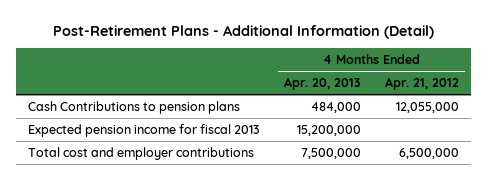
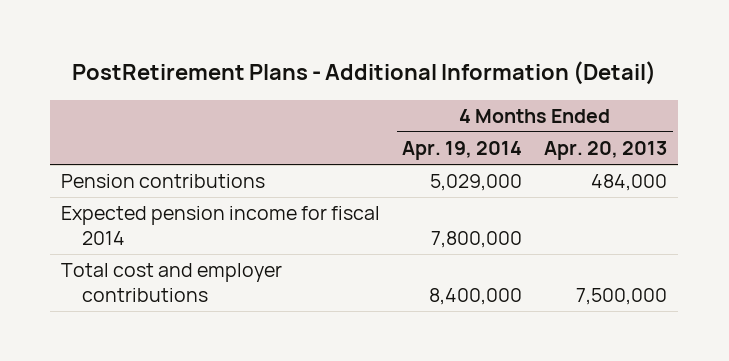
- Post-Retirement Plans - Additional Information (Detail)
+ PostRetirement Plans - Additional Information (Detail)
- | 4 Months Ended Apr. 20, 2013 | 4 Months Ended Apr. 21, 2012
+ | 4 Months Ended Apr. 19, 2014 | 4 Months Ended Apr. 20, 2013
- Cash Contributions to pension plans | 484,000 | 12,055,000
- Expected pension income for fiscal 2013 | 15,200,000 |
+ Pension contributions | 5,029,000 | 484,000
+ Expected pension income for fiscal 2014 | 7,800,000 |

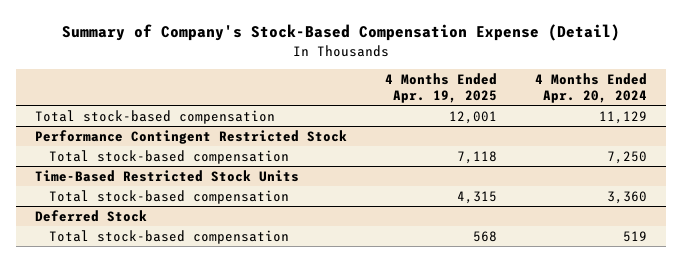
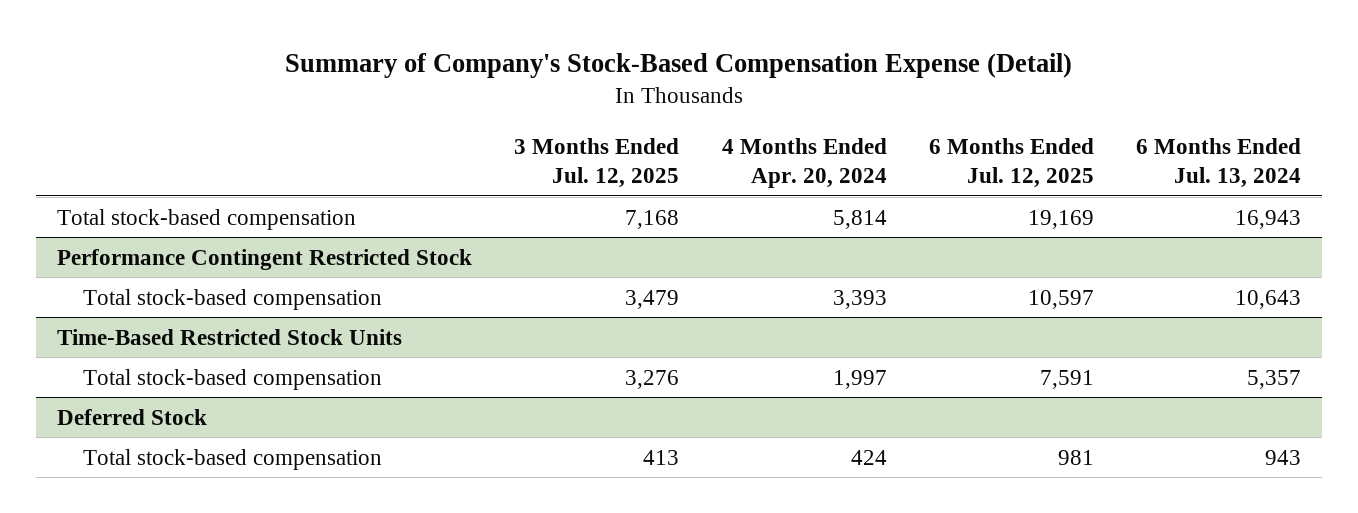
- | 4 Months Ended Apr. 19, 2025 | 4 Months Ended Apr. 20, 2024
+ | 3 Months Ended Jul. 12, 2025 | 4 Months Ended Apr. 20, 2024 | 6 Months Ended Jul. 12, 2025 | 6 Months Ended Jul. 13, 2024
- Total stock-based compensation | 12,001 | 11,129
+ Total stock-based compensation | 7,168 | 5,814 | 19,169 | 16,943
@ Performance Contingent Restricted Stock
- Total stock-based compensation | 7,118 | 7,250
+ Total stock-based compensation | 3,479 | 3,393 | 10,597 | 10,643
@ Time-Based Restricted Stock Units
- Total stock-based compensation | 4,315 | 3,360
+ Total stock-based compensation | 3,276 | 1,997 | 7,591 | 5,357
@ Deferred Stock
- Total stock-based compensation | 568 | 519
+ Total stock-based compensation | 413 | 424 | 981 | 943

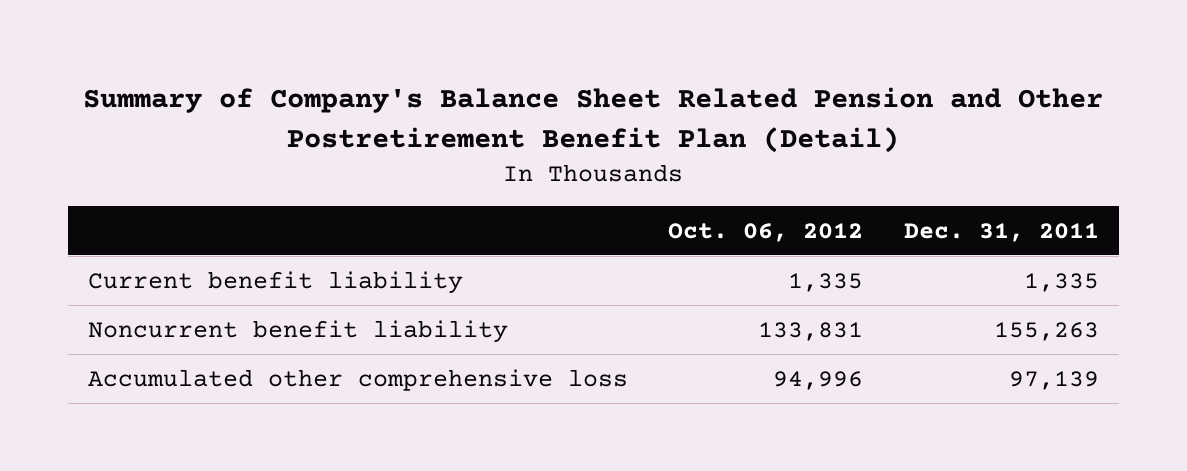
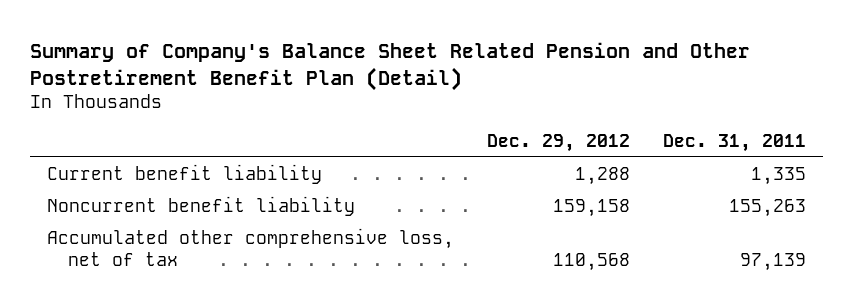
- | Oct. 06, 2012 | Dec. 31, 2011
+ | Dec. 29, 2012 | Dec. 31, 2011
- Accumulated other comprehensive loss | 94,996 | 97,139
+ Accumulated other comprehensive loss, net of tax | 110,568 | 97,139

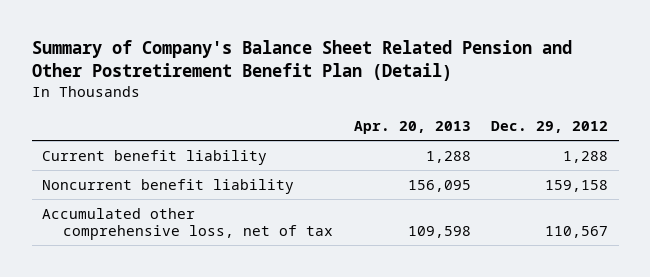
- | Dec. 29, 2012 | Dec. 31, 2011
+ | Apr. 20, 2013 | Dec. 29, 2012
- Accumulated other comprehensive loss, net of tax | 110,568 | 97,139
+ Accumulated other comprehensive loss, net of tax | 109,598 | 110,567

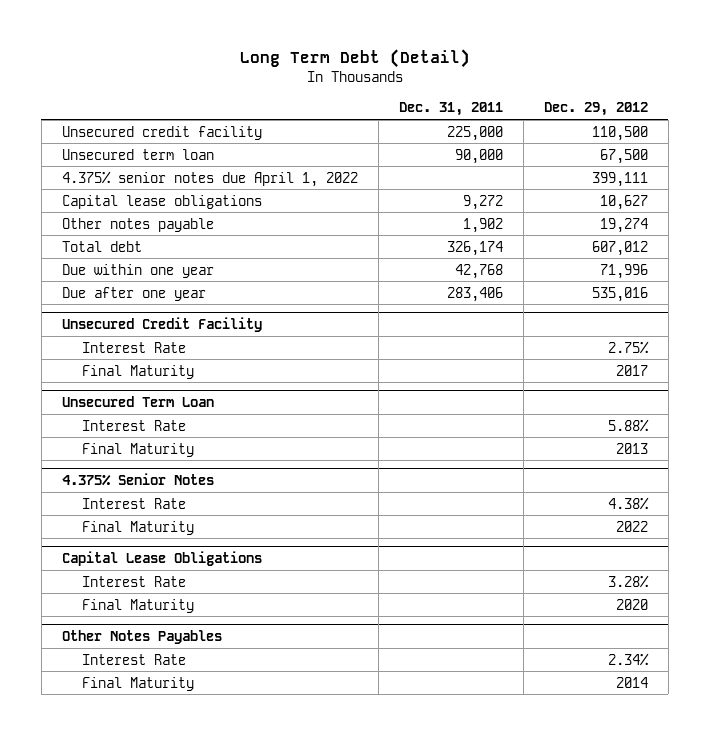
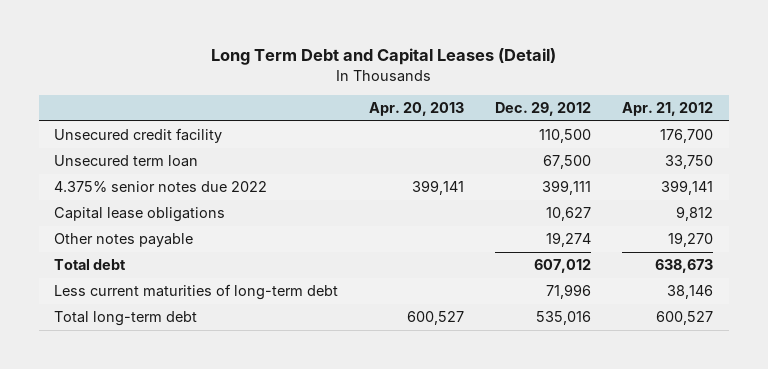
- Long Term Debt (Detail)
+ Long Term Debt and Capital Leases (Detail)
- | Dec. 31, 2011 | Dec. 29, 2012
+ | Apr. 20, 2013 | Dec. 29, 2012 | Apr. 21, 2012
- 4.375% senior notes due April 1, 2022 | | 399,111
+ 4.375% senior notes due 2022 | 399,141 | 399,111 | 399,141
- Due within one year | 42,768 | 71,996
- Due after one year | 283,406 | 535,016
- Unsecured Credit Facility
- Interest Rate | | 2.75%
- Final Maturity | | 2017
- Unsecured Term Loan
- Interest Rate | | 5.88%
- Final Maturity | | 2013
- 4.375% Senior Notes
- Interest Rate | | 4.38%
- Final Maturity | | 2022
- Capital Lease Obligations
- Interest Rate | | 3.28%
- Final Maturity | | 2020
- Other Notes Payables
- Interest Rate | | 2.34%
- Final Maturity | | 2014
+ Less current maturities of long-term debt | | 71,996 | 38,146
+ Total long-term debt | 600,527 | 535,016 | 600,527

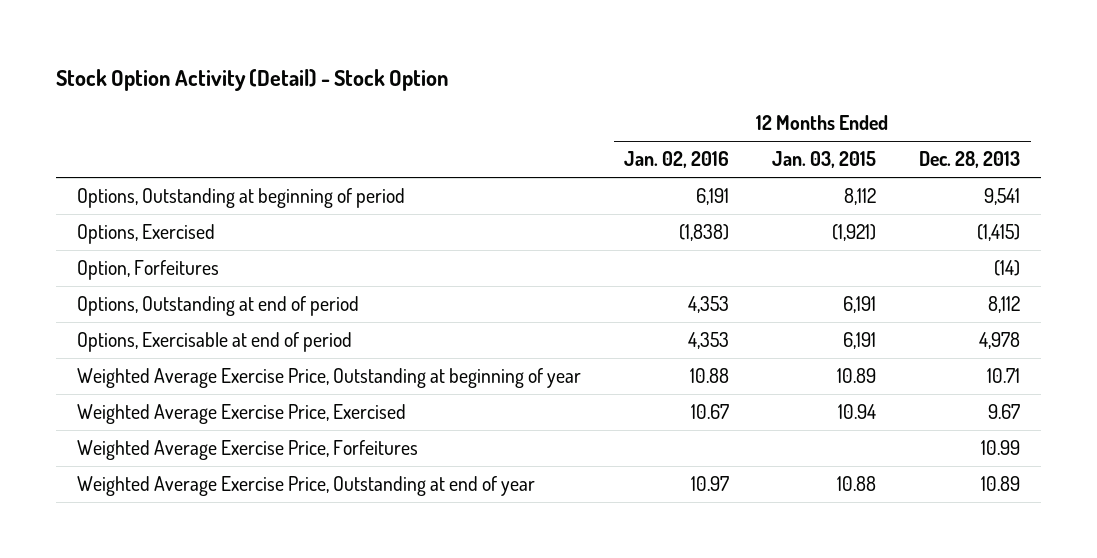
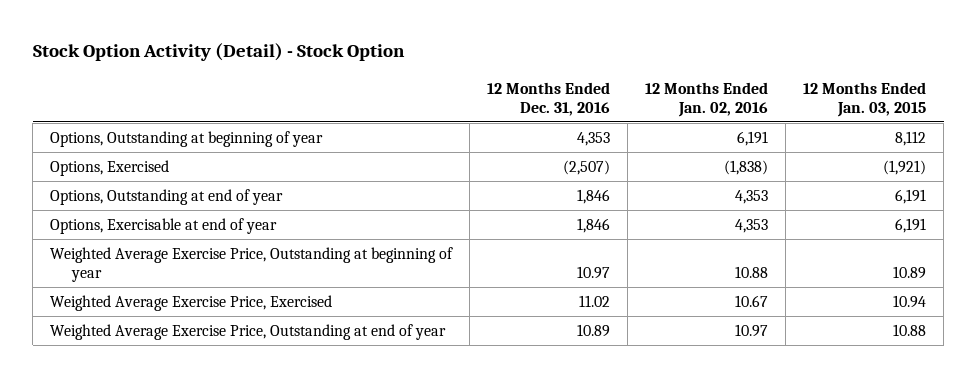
- | 12 Months Ended Jan. 02, 2016 | 12 Months Ended Jan. 03, 2015 | 12 Months Ended Dec. 28, 2013
+ | 12 Months Ended Dec. 31, 2016 | 12 Months Ended Jan. 02, 2016 | 12 Months Ended Jan. 03, 2015
- Options, Outstanding at beginning of period | 6,191 | 8,112 | 9,541
+ Options, Outstanding at beginning of year | 4,353 | 6,191 | 8,112
- Option, Forfeitures | | | (14)
- Options, Outstanding at end of period | 4,353 | 6,191 | 8,112
- Options, Exercisable at end of period | 4,353 | 6,191 | 4,978
+ Options, Outstanding at end of year | 1,846 | 4,353 | 6,191
+ Options, Exercisable at end of year | 1,846 | 4,353 | 6,191
- Weighted Average Exercise Price, Forfeitures | | | 10.99

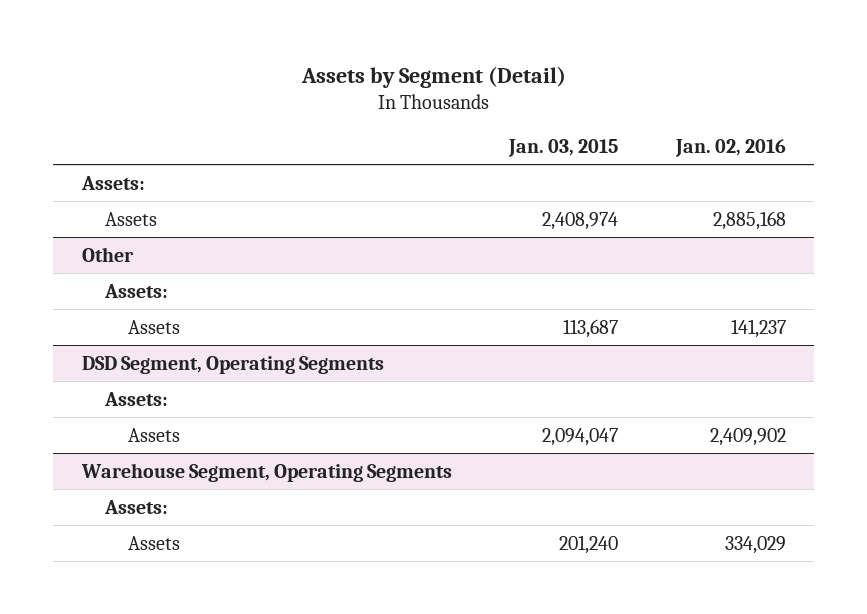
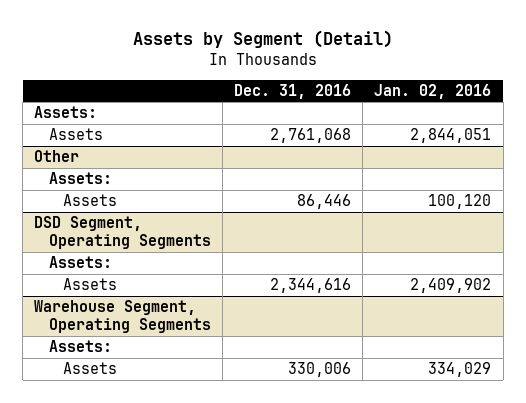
- | Jan. 03, 2015 | Jan. 02, 2016
+ | Dec. 31, 2016 | Jan. 02, 2016
- Assets | 2,408,974 | 2,885,168
+ Assets | 2,761,068 | 2,844,051
@ Other
- Assets | 113,687 | 141,237
+ Assets | 86,446 | 100,120

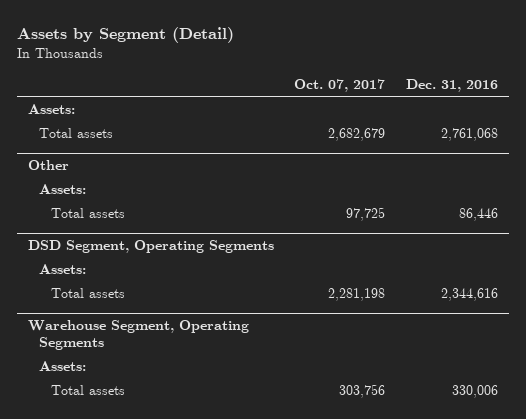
- | Dec. 31, 2016 | Jan. 02, 2016
+ | Oct. 07, 2017 | Dec. 31, 2016
- Assets | 2,761,068 | 2,844,051
+ Total assets | 2,682,679 | 2,761,068
@ Other
- Assets | 86,446 | 100,120
+ Total assets | 97,725 | 86,446
@ DSD Segment, Operating Segments
- Assets | 2,344,616 | 2,409,902
+ Total assets | 2,281,198 | 2,344,616
@ Warehouse Segment, Operating Segments
- Assets | 330,006 | 334,029
+ Total assets | 303,756 | 330,006

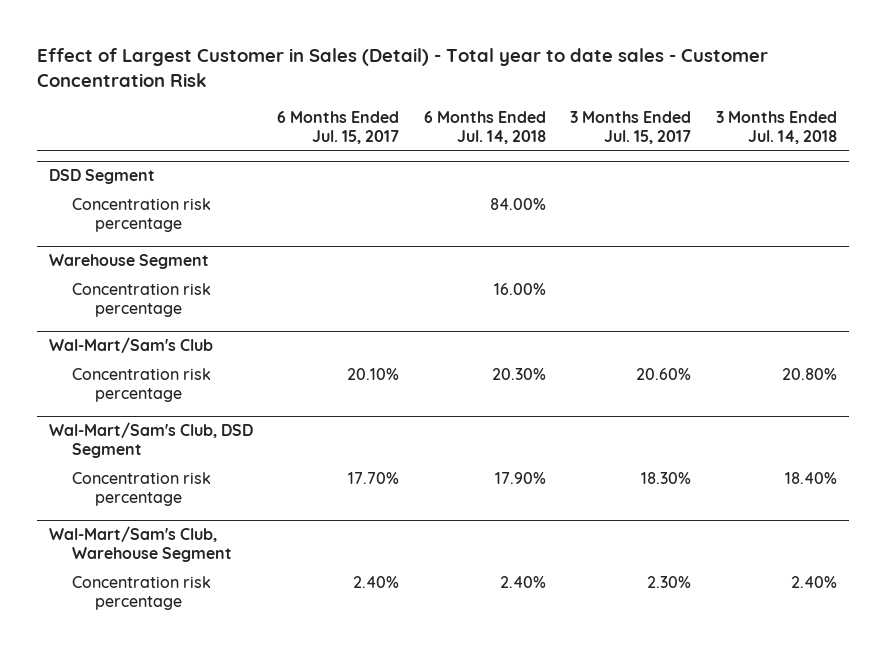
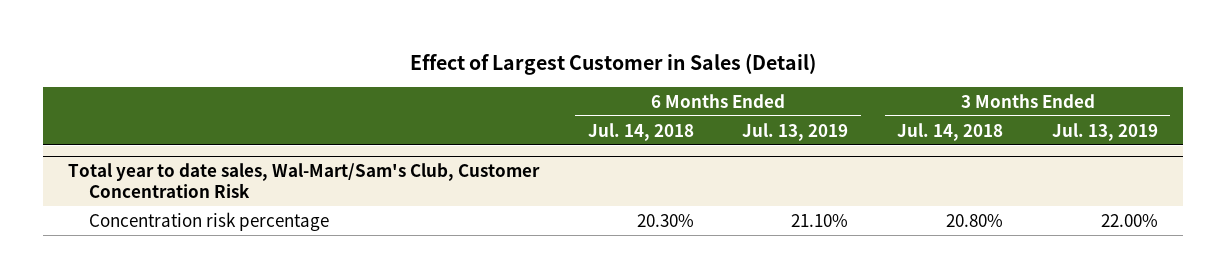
- Effect of Largest Customer in Sales (Detail) - Total year to date sales - Customer Concentration Risk
+ Effect of Largest Customer in Sales (Detail)
- | 6 Months Ended Jul. 15, 2017 | 6 Months Ended Jul. 14, 2018 | 3 Months Ended Jul. 15, 2017 | 3 Months Ended Jul. 14, 2018
+ | 6 Months Ended Jul. 14, 2018 | 6 Months Ended Jul. 13, 2019 | 3 Months Ended Jul. 14, 2018 | 3 Months Ended Jul. 13, 2019
- DSD Segment
- Concentration risk percentage | | 84.00% | |
- Warehouse Segment
- Concentration risk percentage | | 16.00% | |
- Wal-Mart/Sam's Club
+ Total year to date sales, Wal-Mart/Sam's Club, Customer Concentration Risk
- Wal-Mart/Sam's Club, DSD Segment
- Concentration risk percentage | 17.70% | 17.90% | 18.30% | 18.40%
- Wal-Mart/Sam's Club, Warehouse Segment
- Concentration risk percentage | 2.40% | 2.40% | 2.30% | 2.40%

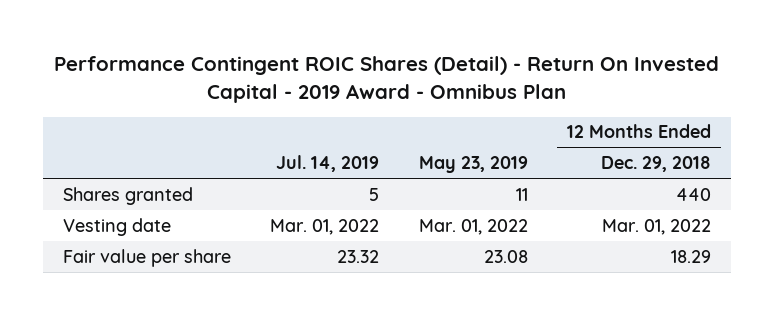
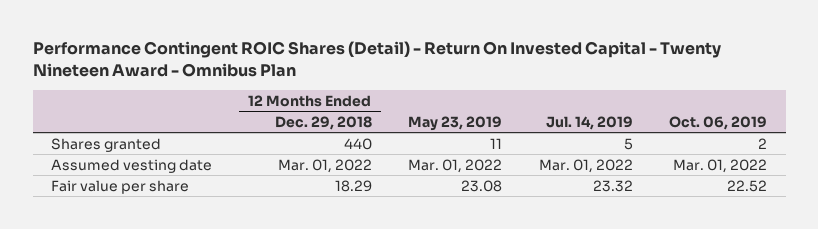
- Performance Contingent ROIC Shares (Detail) - Return On Invested Capital - 2019 Award - Omnibus Plan
+ Performance Contingent ROIC Shares (Detail) - Return On Invested Capital - Twenty Nineteen Award - Omnibus Plan
- | Jul. 14, 2019 | May 23, 2019 | 12 Months Ended Dec. 29, 2018
+ | 12 Months Ended Dec. 29, 2018 | May 23, 2019 | Jul. 14, 2019 | Oct. 06, 2019
- Vesting date | Mar. 01, 2022 | Mar. 01, 2022 | Mar. 01, 2022
+ Assumed vesting date | Mar. 01, 2022 | Mar. 01, 2022 | Mar. 01, 2022 | Mar. 01, 2022

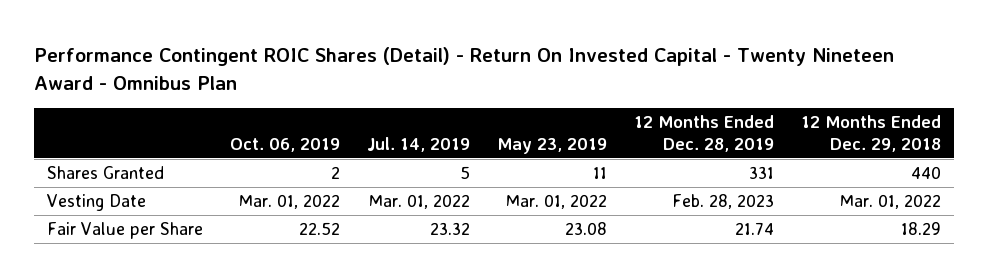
- | 12 Months Ended Dec. 29, 2018 | May 23, 2019 | Jul. 14, 2019 | Oct. 06, 2019
+ | Oct. 06, 2019 | Jul. 14, 2019 | May 23, 2019 | 12 Months Ended Dec. 28, 2019 | 12 Months Ended Dec. 29, 2018
- Shares granted | 440 | 11 | 5 | 2
- Assumed vesting date | Mar. 01, 2022 | Mar. 01, 2022 | Mar. 01, 2022 | Mar. 01, 2022
- Fair value per share | 18.29 | 23.08 | 23.32 | 22.52
+ Shares Granted | 2 | 5 | 11 | 331 | 440
+ Vesting Date | Mar. 01, 2022 | Mar. 01, 2022 | Mar. 01, 2022 | Feb. 28, 2023 | Mar. 01, 2022
+ Fair Value per Share | 22.52 | 23.32 | 23.08 | 21.74 | 18.29

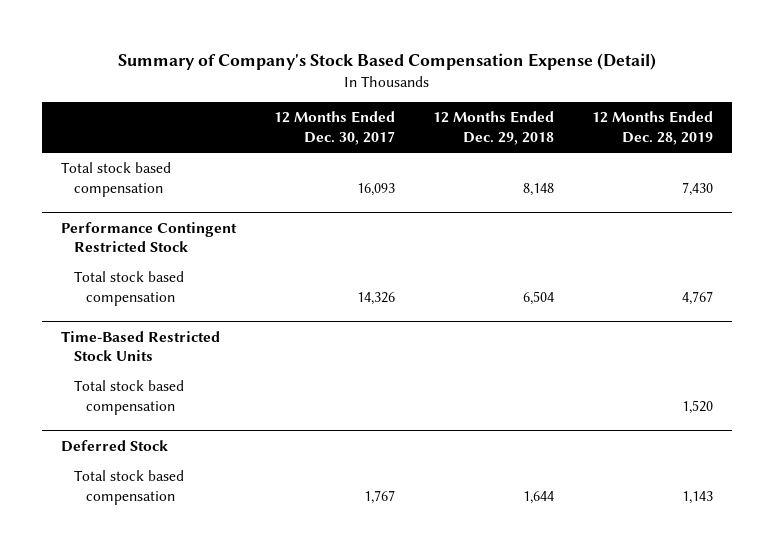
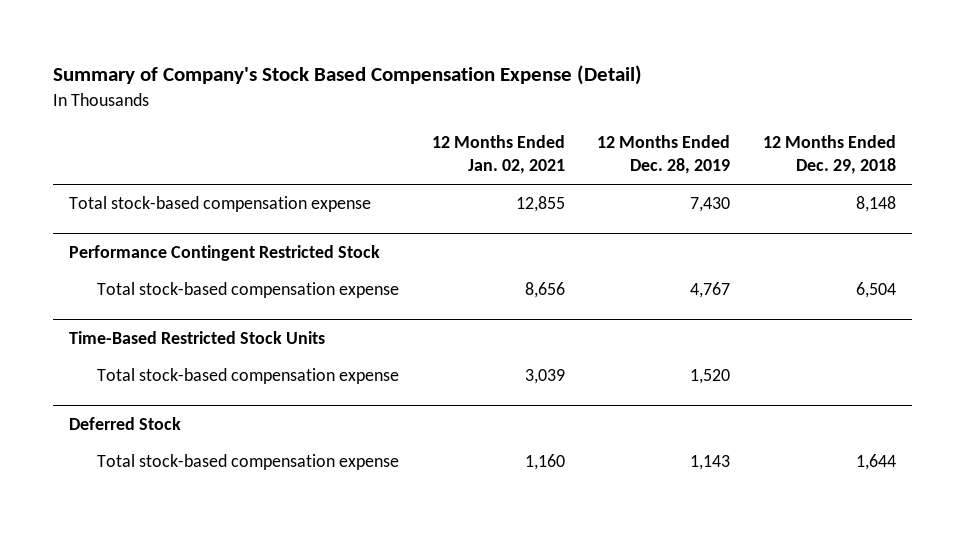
- | 12 Months Ended Dec. 30, 2017 | 12 Months Ended Dec. 29, 2018 | 12 Months Ended Dec. 28, 2019
+ | 12 Months Ended Jan. 02, 2021 | 12 Months Ended Dec. 28, 2019 | 12 Months Ended Dec. 29, 2018
- Total stock based compensation | 16,093 | 8,148 | 7,430
+ Total stock-based compensation expense | 12,855 | 7,430 | 8,148
@ Performance Contingent Restricted Stock
- Total stock based compensation | 14,326 | 6,504 | 4,767
+ Total stock-based compensation expense | 8,656 | 4,767 | 6,504
@ Time-Based Restricted Stock Units
- Total stock based compensation | | | 1,520
+ Total stock-based compensation expense | 3,039 | 1,520 |
@ Deferred Stock
- Total stock based compensation | 1,767 | 1,644 | 1,143
+ Total stock-based compensation expense | 1,160 | 1,143 | 1,644

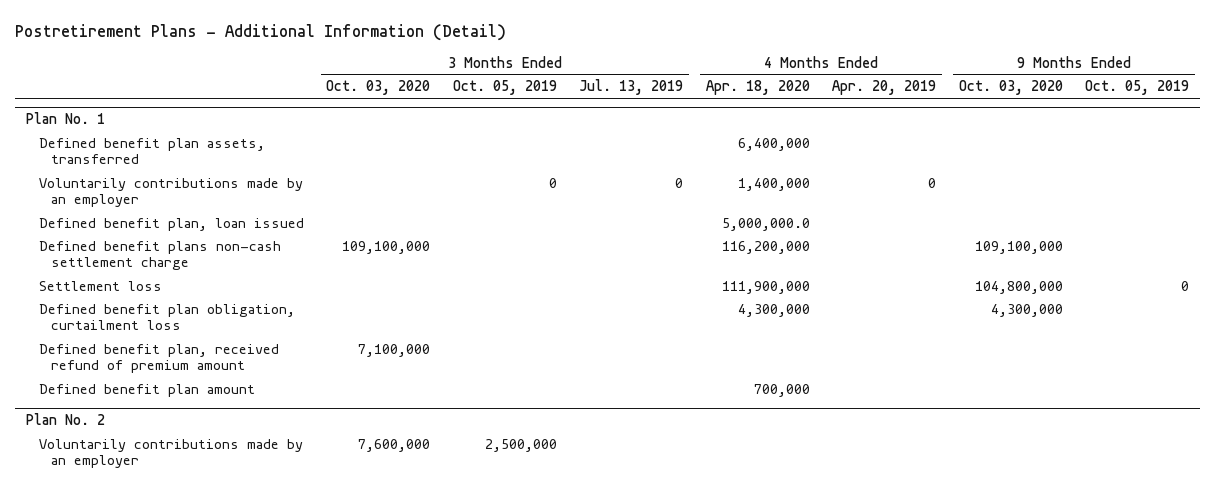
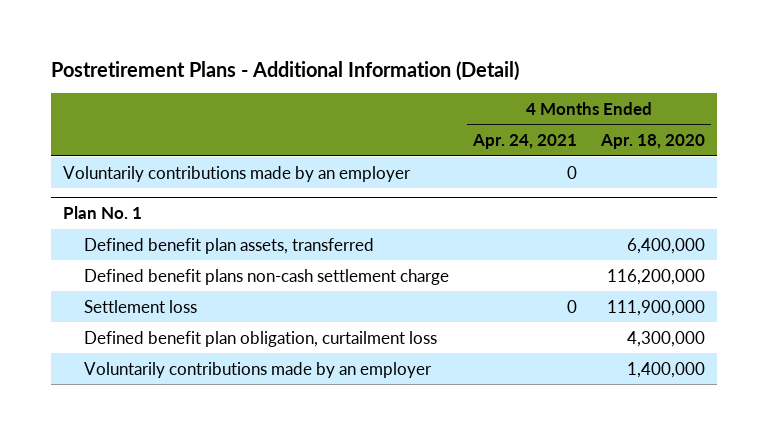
- | 3 Months Ended Oct. 03, 2020 | 3 Months Ended Oct. 05, 2019 | 3 Months Ended Jul. 13, 2019 | 4 Months Ended Apr. 18, 2020 | 4 Months Ended Apr. 20, 2019 | 9 Months Ended Oct. 03, 2020 | 9 Months Ended Oct. 05, 2019
+ | 4 Months Ended Apr. 24, 2021 | 4 Months Ended Apr. 18, 2020
+ Voluntarily contributions made by an employer | 0 |
@ Plan No. 1
- Defined benefit plan, loan issued | | | | 5,000,000.0 | | |
- Defined benefit plan, received refund of premium amount | 7,100,000 | | | | | |
- Defined benefit plan amount | | | | 700,000 | | |
- Plan No. 2
- Voluntarily contributions made by an employer | 7,600,000 | 2,500,000 | | | | |
@ Plan No. 1
moved down: Voluntarily contributions made by an employer | | 1,400,000

